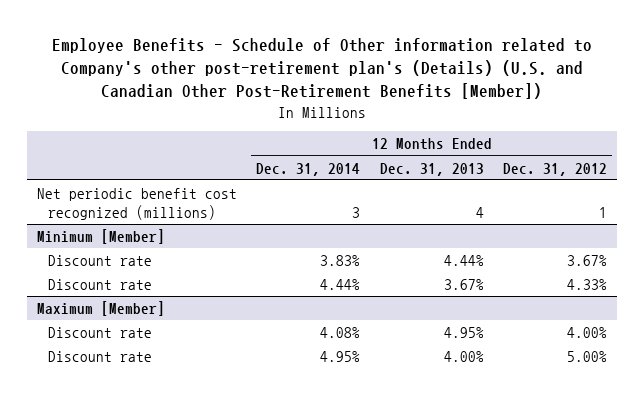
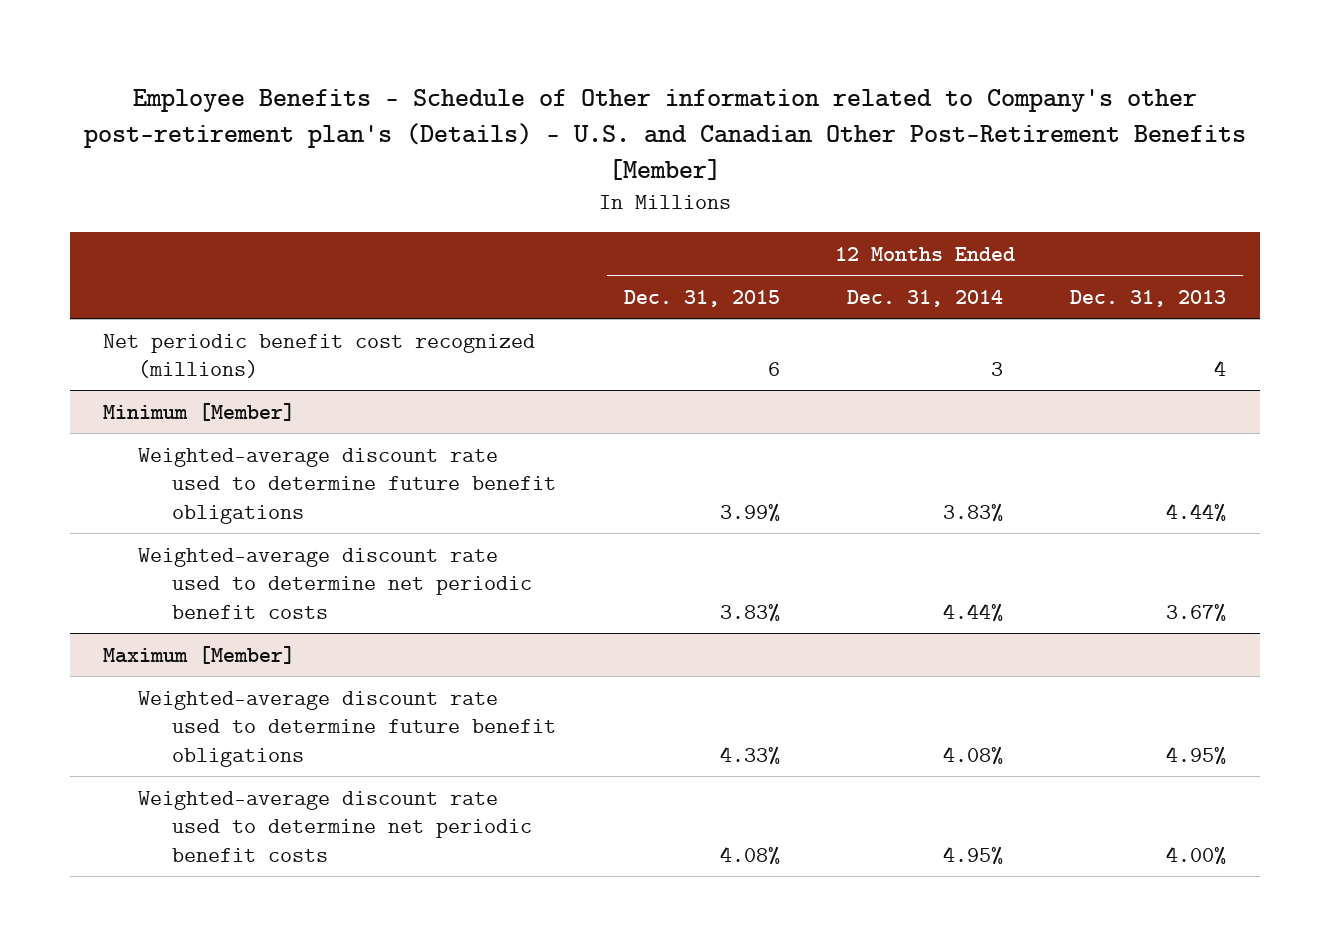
- Employee Benefits - Schedule of Other information related to Company's other post-retirement plan's (Details) (U.S. and Canadian Other Post-Retirement Benefits [Member])
+ Employee Benefits - Schedule of Other information related to Company's other post-retirement plan's (Details) - U.S. and Canadian Other Post-Retirement Benefits [Member]
- | 12 Months Ended Dec. 31, 2014 | 12 Months Ended Dec. 31, 2013 | 12 Months Ended Dec. 31, 2012
+ | 12 Months Ended Dec. 31, 2015 | 12 Months Ended Dec. 31, 2014 | 12 Months Ended Dec. 31, 2013
@ Minimum [Member]
- Discount rate | 3.83% | 4.44% | 3.67%
- Discount rate | 4.44% | 3.67% | 4.33%
+ Weighted-average discount rate used to determine future benefit obligations | 3.99% | 3.83% | 4.44%
+ Weighted-average discount rate used to determine net periodic benefit costs | 3.83% | 4.44% | 3.67%
@ Maximum [Member]
- Discount rate | 4.08% | 4.95% | 4.00%
- Discount rate | 4.95% | 4.00% | 5.00%
+ Weighted-average discount rate used to determine future benefit obligations | 4.33% | 4.08% | 4.95%
+ Weighted-average discount rate used to determine net periodic benefit costs | 4.08% | 4.95% | 4.00%

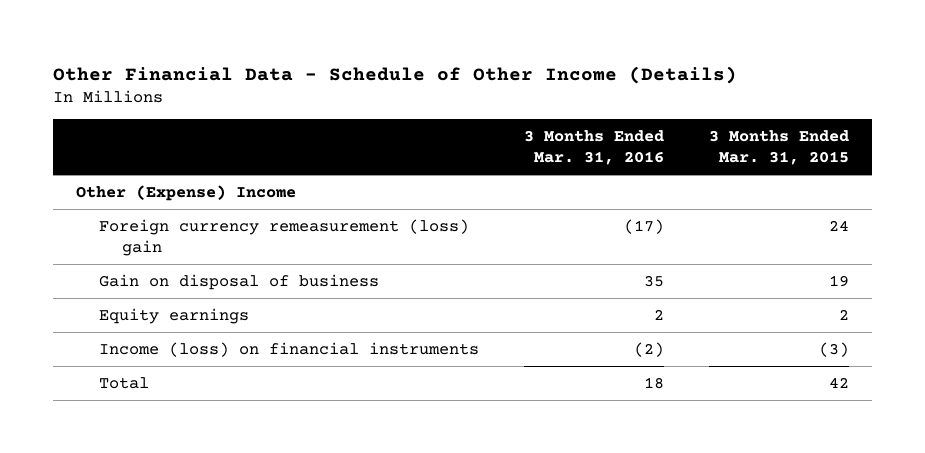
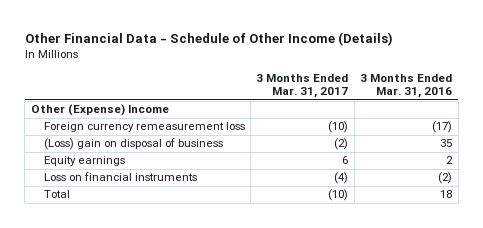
- | 3 Months Ended Mar. 31, 2016 | 3 Months Ended Mar. 31, 2015
+ | 3 Months Ended Mar. 31, 2017 | 3 Months Ended Mar. 31, 2016
- Foreign currency remeasurement (loss) gain | (17) | 24
- Gain on disposal of business | 35 | 19
+ Foreign currency remeasurement loss | (10) | (17)
+ (Loss) gain on disposal of business | (2) | 35
- Income (loss) on financial instruments | (2) | (3)
+ Loss on financial instruments | (4) | (2)

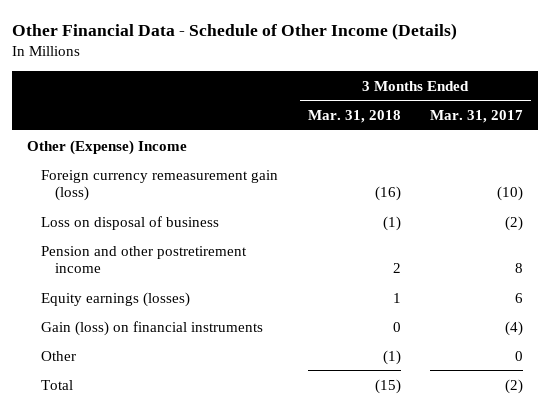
- | 3 Months Ended Mar. 31, 2017 | 3 Months Ended Mar. 31, 2016
+ | 3 Months Ended Mar. 31, 2018 | 3 Months Ended Mar. 31, 2017
- Foreign currency remeasurement loss | (10) | (17)
- (Loss) gain on disposal of business | (2) | 35
- Equity earnings | 6 | 2
- Loss on financial instruments | (4) | (2)
- Total | (10) | 18
+ Foreign currency remeasurement gain (loss) | (16) | (10)
+ Loss on disposal of business | (1) | (2)
+ Pension and other postretirement income | 2 | 8
+ Equity earnings (losses) | 1 | 6
+ Gain (loss) on financial instruments | 0 | (4)
+ Other | (1) | 0
+ Total | (15) | (2)

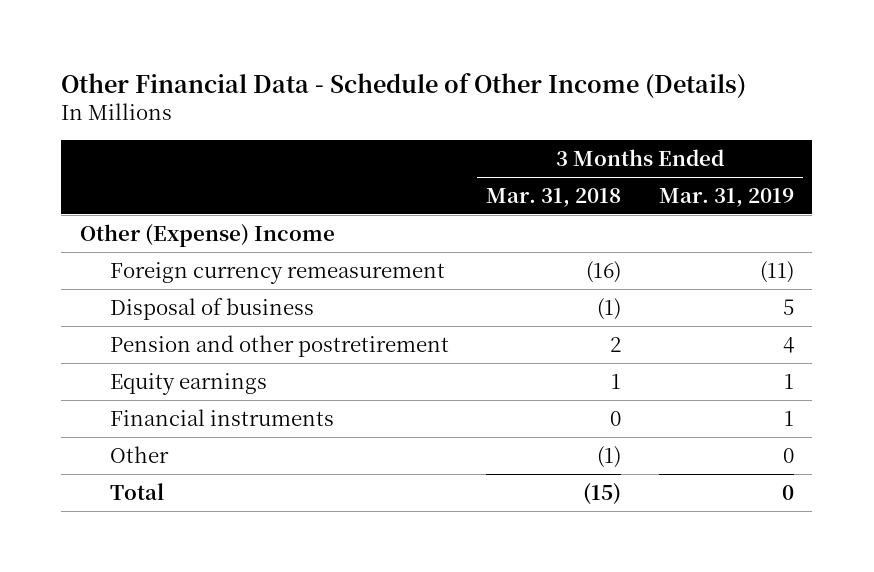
- | 3 Months Ended Mar. 31, 2018 | 3 Months Ended Mar. 31, 2017
+ | 3 Months Ended Mar. 31, 2018 | 3 Months Ended Mar. 31, 2019
- Foreign currency remeasurement gain (loss) | (16) | (10)
- Loss on disposal of business | (1) | (2)
- Pension and other postretirement income | 2 | 8
- Equity earnings (losses) | 1 | 6
- Gain (loss) on financial instruments | 0 | (4)
+ Foreign currency remeasurement | (16) | (11)
+ Disposal of business | (1) | 5
+ Pension and other postretirement | 2 | 4
+ Equity earnings | 1 | 1
+ Financial instruments | 0 | 1

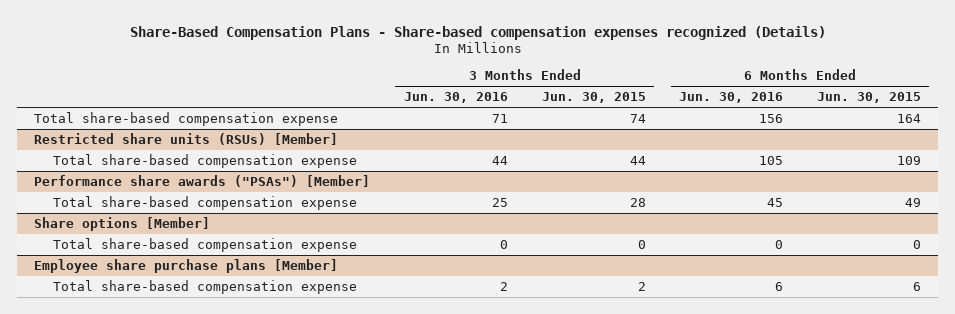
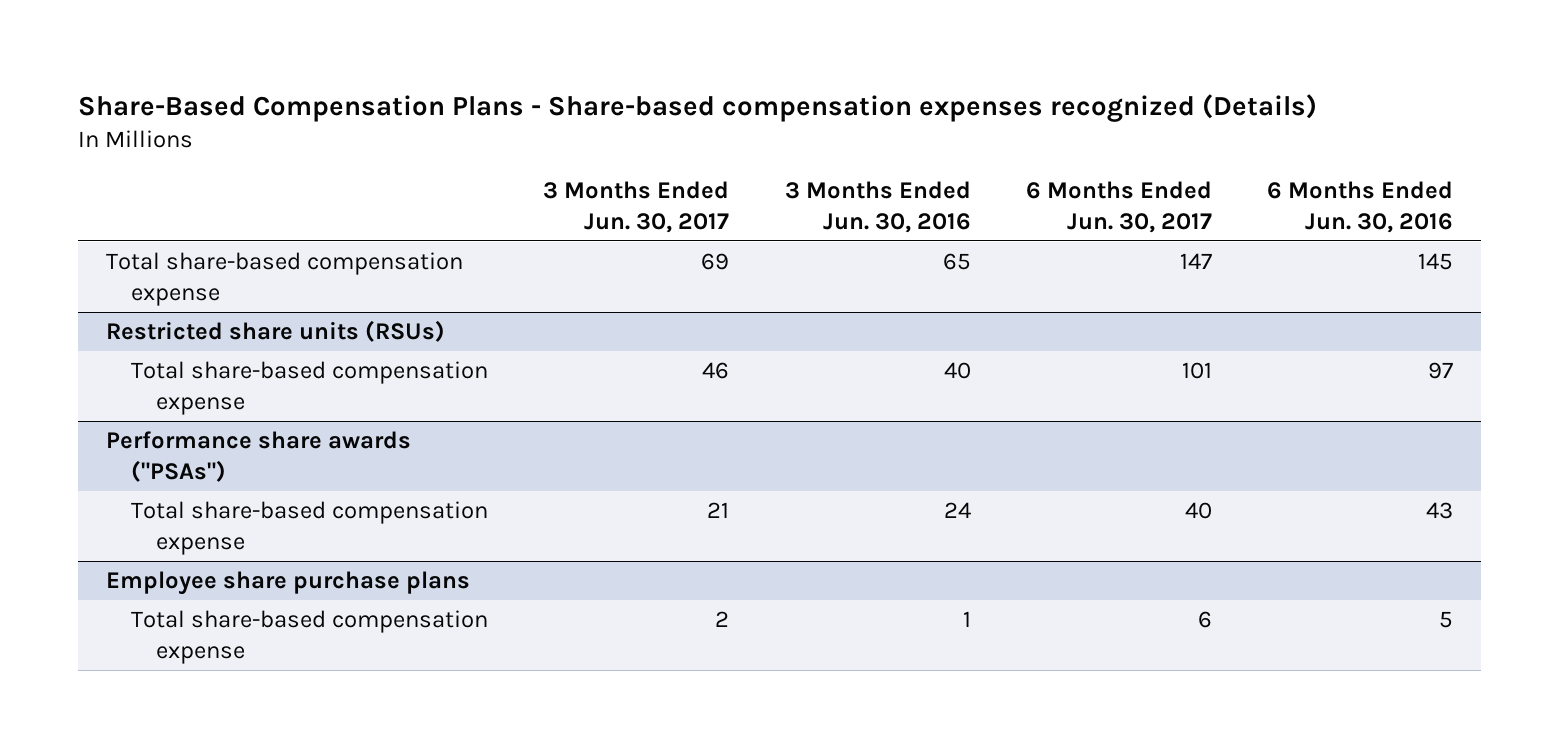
- | 3 Months Ended Jun. 30, 2016 | 3 Months Ended Jun. 30, 2015 | 6 Months Ended Jun. 30, 2016 | 6 Months Ended Jun. 30, 2015
+ | 3 Months Ended Jun. 30, 2017 | 3 Months Ended Jun. 30, 2016 | 6 Months Ended Jun. 30, 2017 | 6 Months Ended Jun. 30, 2016
- Total share-based compensation expense | 71 | 74 | 156 | 164
- Restricted share units (RSUs) [Member]
- Total share-based compensation expense | 44 | 44 | 105 | 109
- Performance share awards ("PSAs") [Member]
- Total share-based compensation expense | 25 | 28 | 45 | 49
- Share options [Member]
- Total share-based compensation expense | 0 | 0 | 0 | 0
- Employee share purchase plans [Member]
- Total share-based compensation expense | 2 | 2 | 6 | 6
+ Total share-based compensation expense | 69 | 65 | 147 | 145
+ Restricted share units (RSUs)
+ Total share-based compensation expense | 46 | 40 | 101 | 97
+ Performance share awards ("PSAs")
+ Total share-based compensation expense | 21 | 24 | 40 | 43
+ Employee share purchase plans
+ Total share-based compensation expense | 2 | 1 | 6 | 5

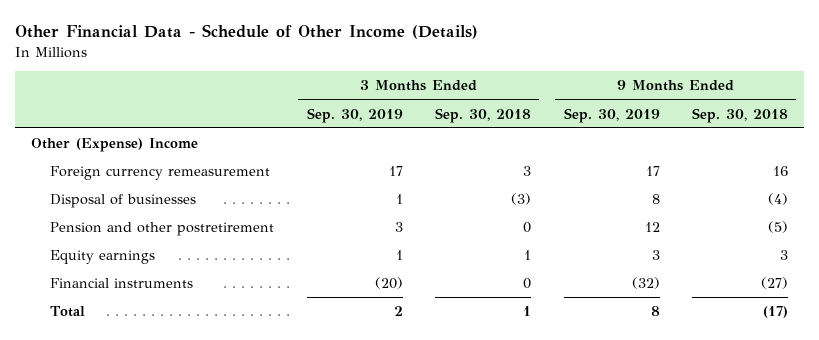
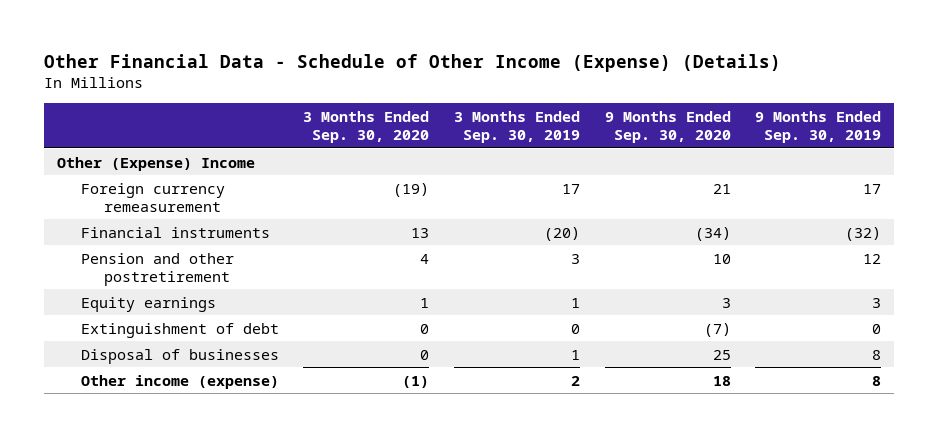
- Other Financial Data - Schedule of Other Income (Details)
+ Other Financial Data - Schedule of Other Income (Expense) (Details)
- | 3 Months Ended Sep. 30, 2019 | 3 Months Ended Sep. 30, 2018 | 9 Months Ended Sep. 30, 2019 | 9 Months Ended Sep. 30, 2018
+ | 3 Months Ended Sep. 30, 2020 | 3 Months Ended Sep. 30, 2019 | 9 Months Ended Sep. 30, 2020 | 9 Months Ended Sep. 30, 2019
moved up: Financial instruments | 13 | (20) | (34) | (32)
- Total | 2 | 1 | 8 | (17)
+ Extinguishment of debt | 0 | 0 | (7) | 0
moved down: Disposal of businesses | 0 | 1 | 25 | 8
+ Other income (expense) | (1) | 2 | 18 | 8

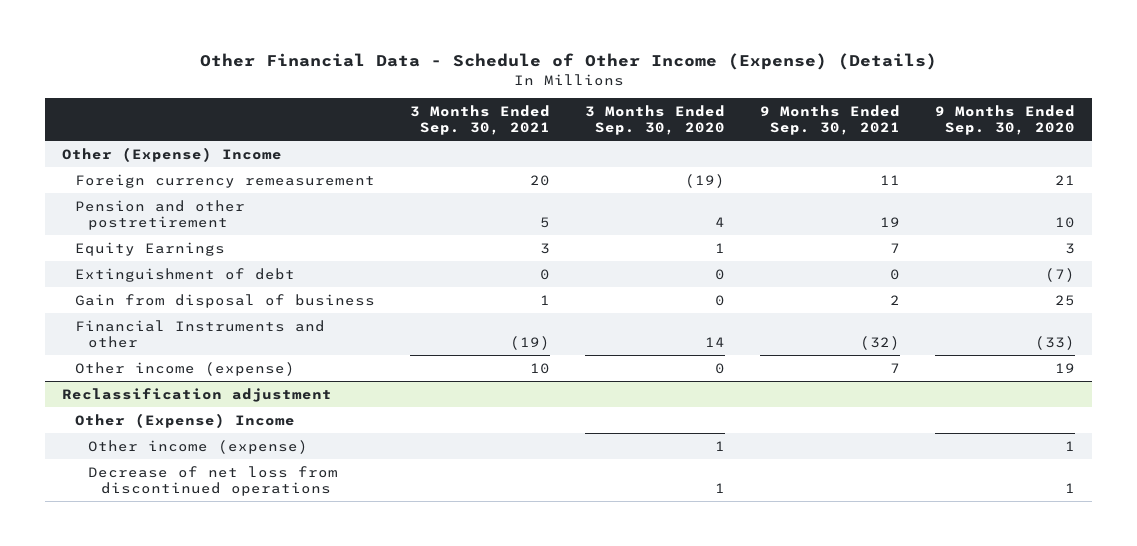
- | 3 Months Ended Sep. 30, 2020 | 3 Months Ended Sep. 30, 2019 | 9 Months Ended Sep. 30, 2020 | 9 Months Ended Sep. 30, 2019
+ | 3 Months Ended Sep. 30, 2021 | 3 Months Ended Sep. 30, 2020 | 9 Months Ended Sep. 30, 2021 | 9 Months Ended Sep. 30, 2020
- Financial instruments | 13 | (20) | (34) | (32)
- Equity earnings | 1 | 1 | 3 | 3
+ Equity Earnings | 3 | 1 | 7 | 3
- Disposal of businesses | 0 | 1 | 25 | 8
- Other income (expense) | (1) | 2 | 18 | 8
+ Gain from disposal of business | 1 | 0 | 2 | 25
+ Financial Instruments and other | (19) | 14 | (32) | (33)
+ Other income (expense) | 10 | 0 | 7 | 19
+ Reclassification adjustment
+ Other (Expense) Income
+ Other income (expense) | | 1 | | 1
+ Decrease of net loss from discontinued operations | | 1 | | 1

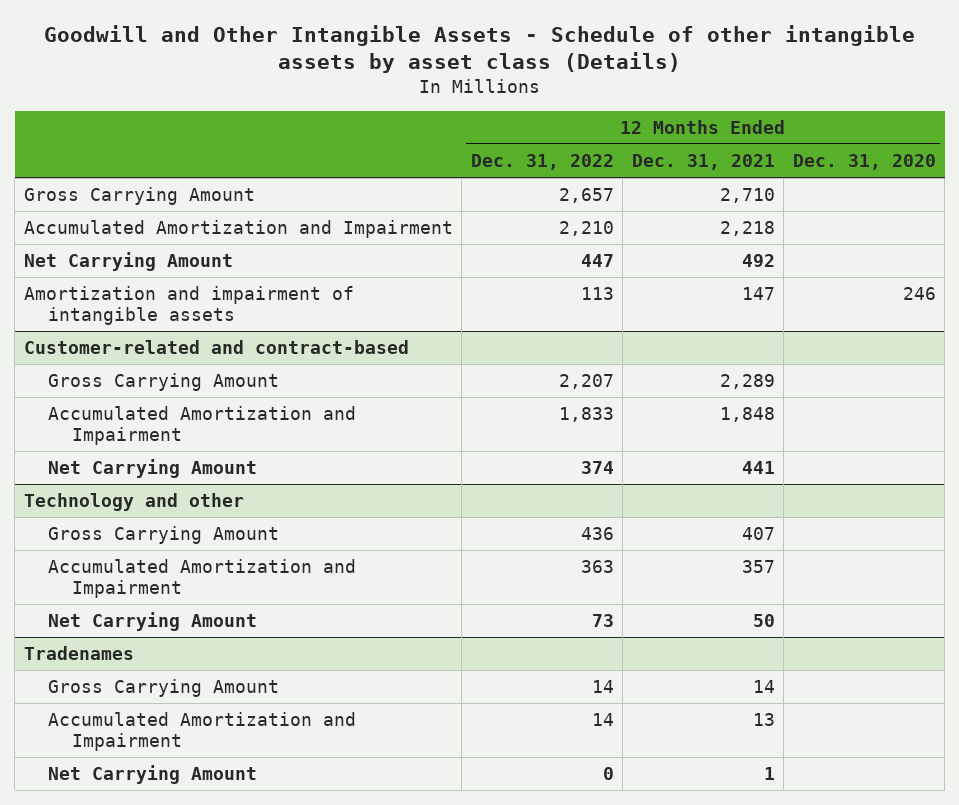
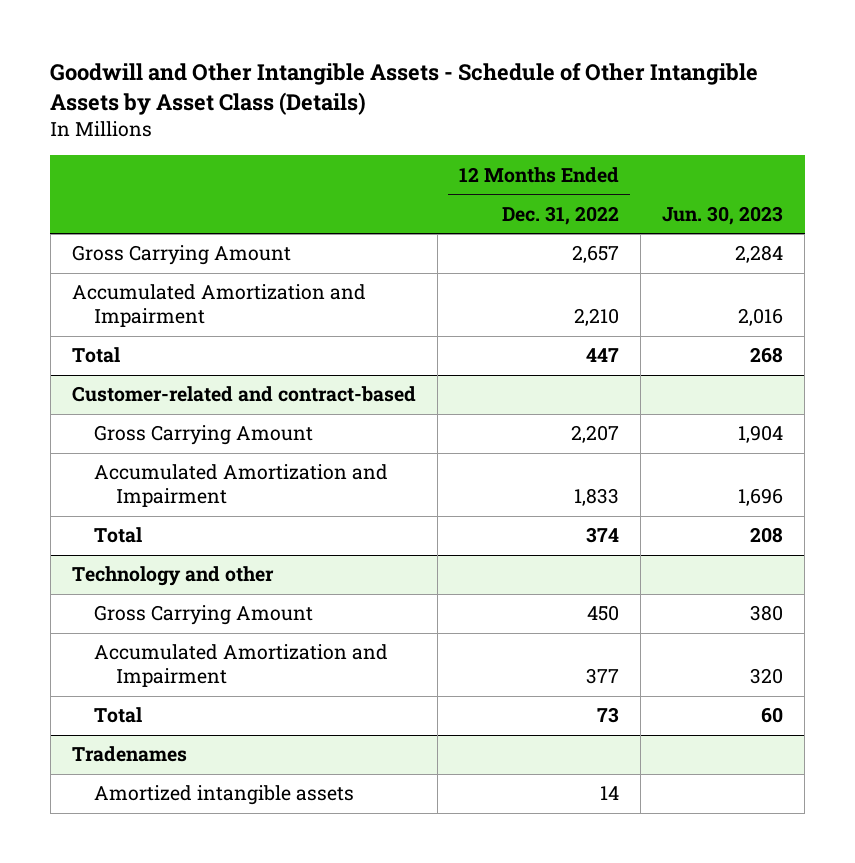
- Goodwill and Other Intangible Assets - Schedule of other intangible assets by asset class (Details)
+ Goodwill and Other Intangible Assets - Schedule of Other Intangible Assets by Asset Class (Details)
- | 12 Months Ended Dec. 31, 2022 | 12 Months Ended Dec. 31, 2021 | 12 Months Ended Dec. 31, 2020
+ | 12 Months Ended Dec. 31, 2022 | Jun. 30, 2023
- Net Carrying Amount | 447 | 492 |
- Amortization and impairment of intangible assets | 113 | 147 | 246
+ Total | 447 | 268
@ Customer-related and contract-based
- Net Carrying Amount | 374 | 441 |
+ Total | 374 | 208
@ Technology and other
- Gross Carrying Amount | 436 | 407 |
- Accumulated Amortization and Impairment | 363 | 357 |
- Net Carrying Amount | 73 | 50 |
+ Gross Carrying Amount | 450 | 380
+ Accumulated Amortization and Impairment | 377 | 320
+ Total | 73 | 60
@ Tradenames
- Gross Carrying Amount | 14 | 14 |
- Accumulated Amortization and Impairment | 14 | 13 |
- Net Carrying Amount | 0 | 1 |
+ Amortized intangible assets | 14 |

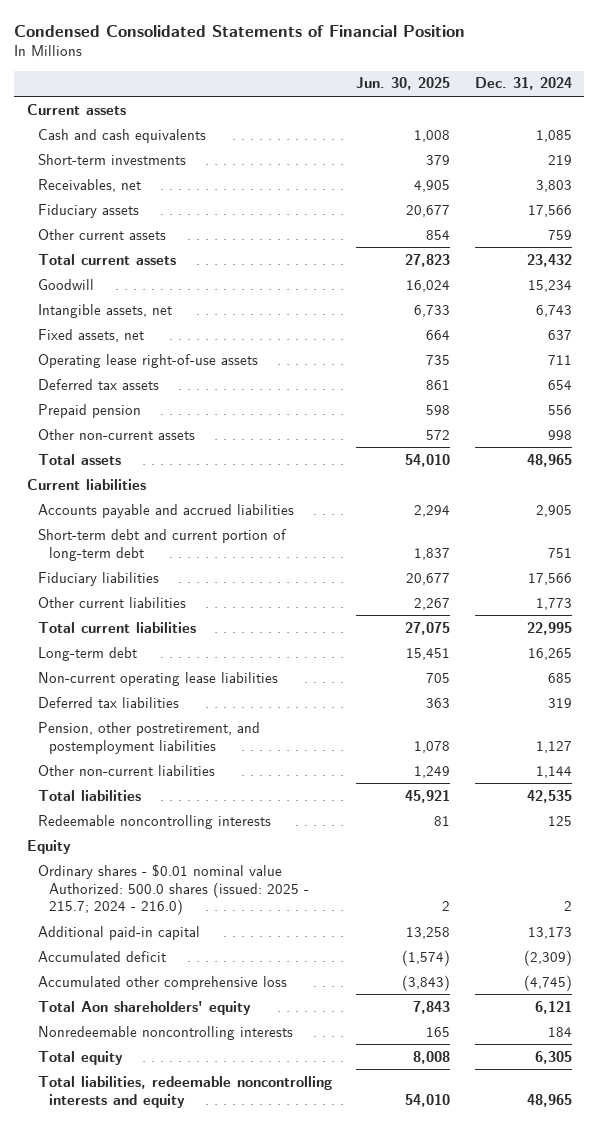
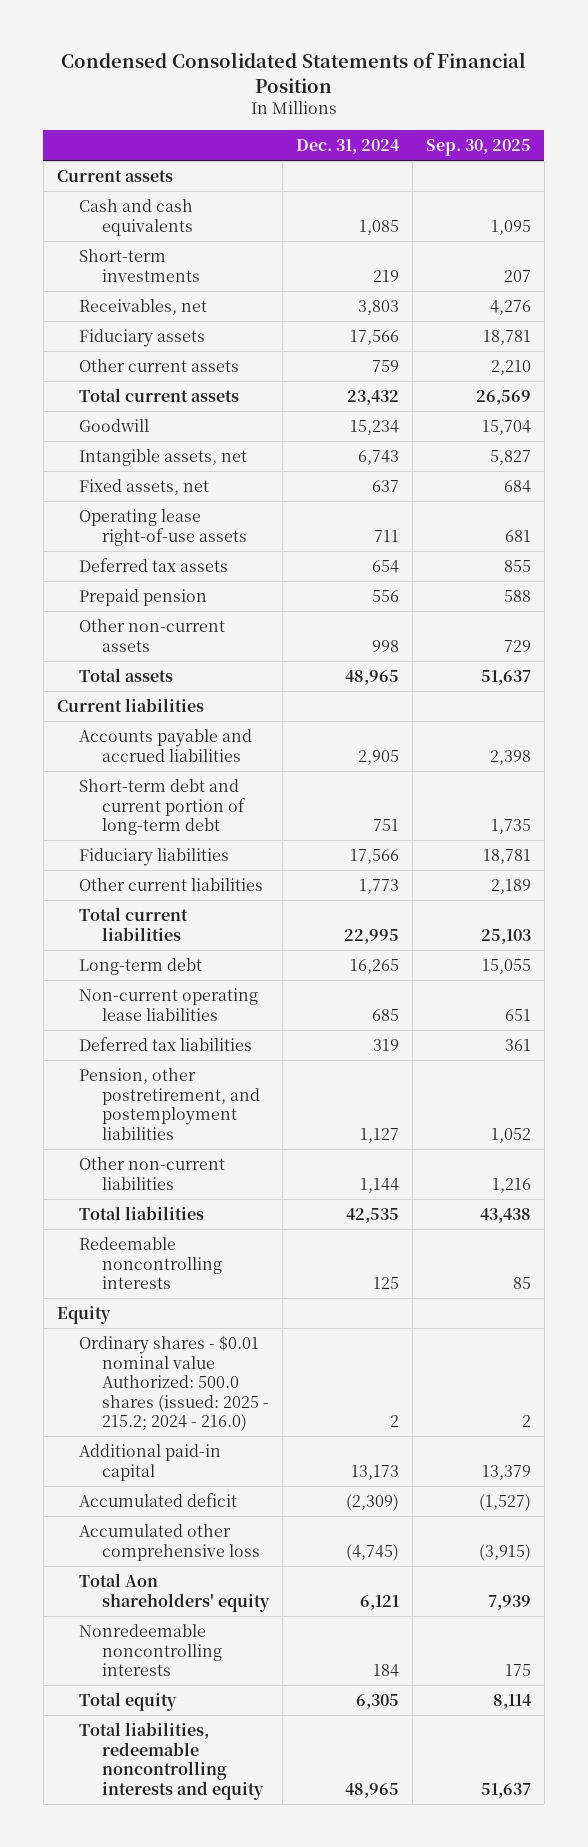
- | Jun. 30, 2025 | Dec. 31, 2024
+ | Dec. 31, 2024 | Sep. 30, 2025
- Ordinary shares - $0.01 nominal value Authorized: 500.0 shares (issued: 2025 - 215.7; 2024 - 216.0) | 2 | 2
+ Ordinary shares - $0.01 nominal value Authorized: 500.0 shares (issued: 2025 - 215.2; 2024 - 216.0) | 2 | 2

